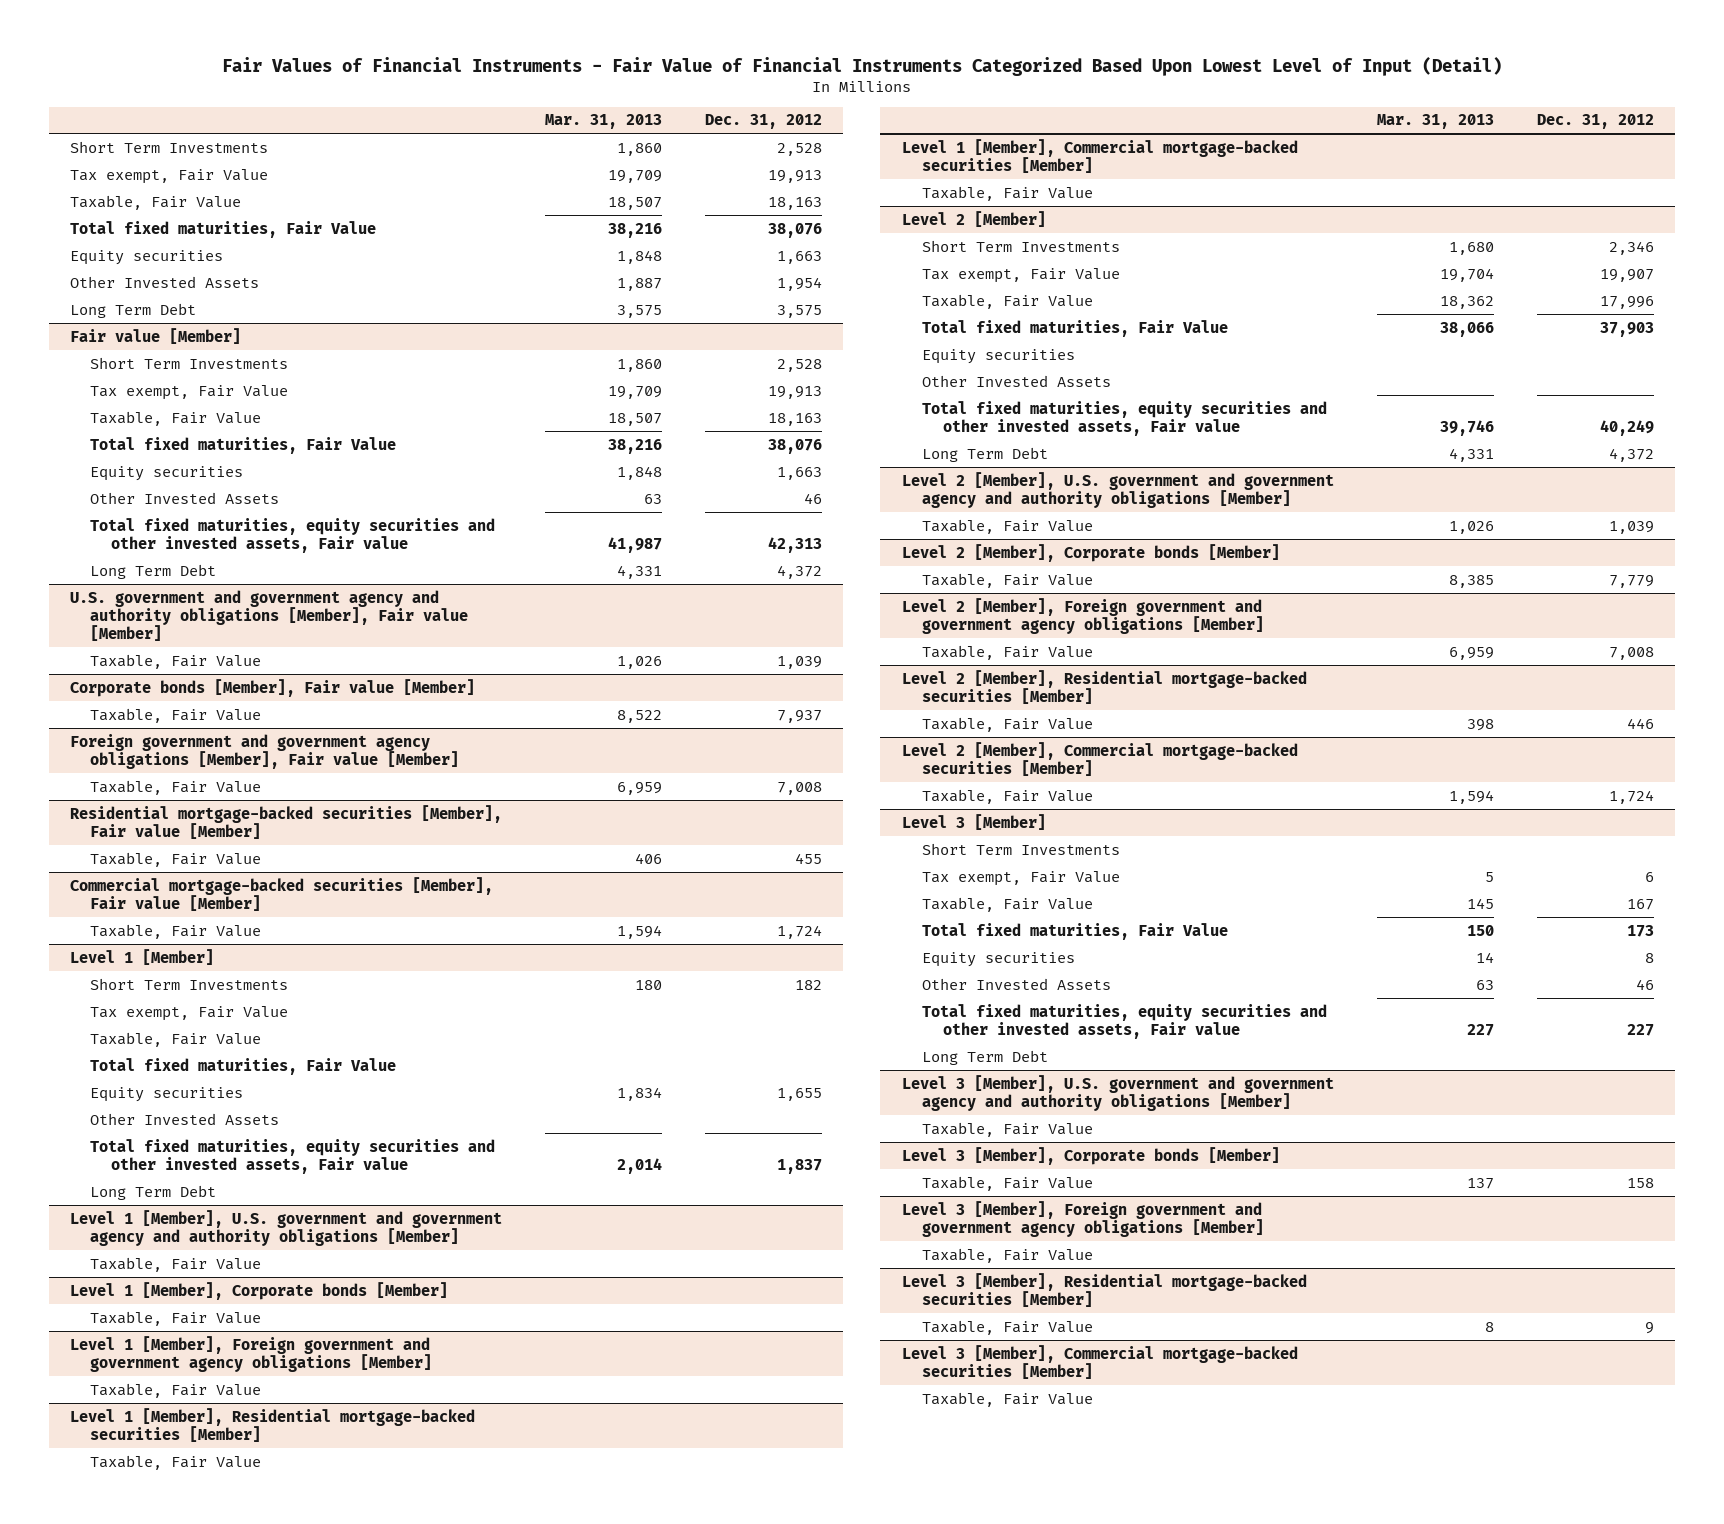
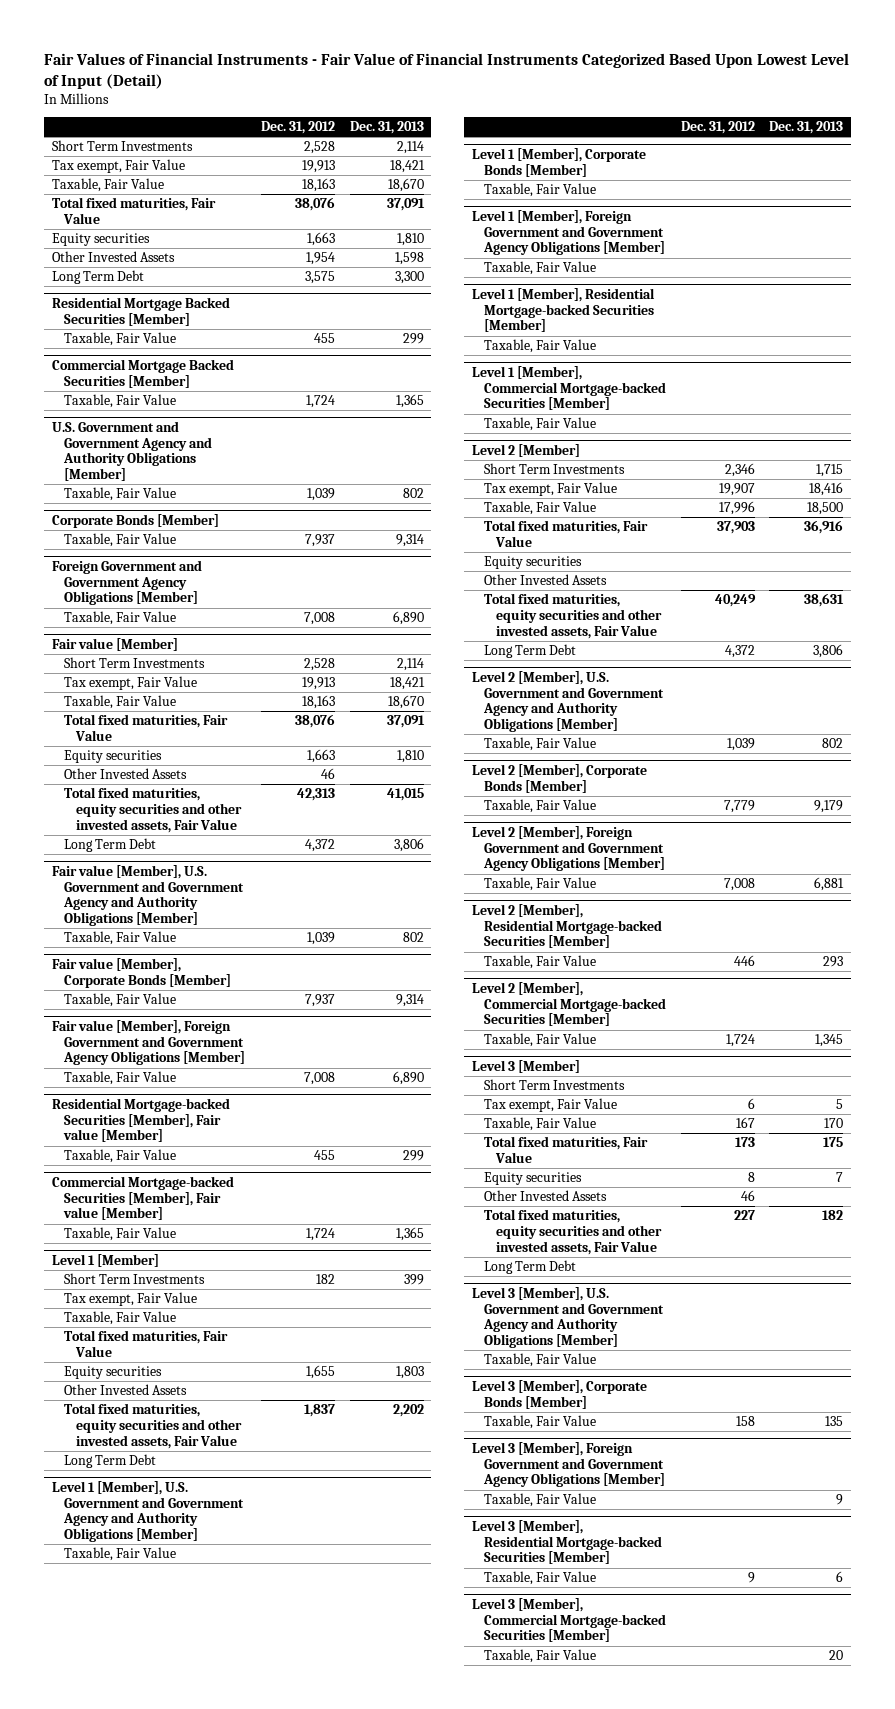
- | Mar. 31, 2013 | Dec. 31, 2012
+ | Dec. 31, 2012 | Dec. 31, 2013
+ Residential Mortgage Backed Securities [Member]
+ Taxable, Fair Value | 455 | 299
+ Commercial Mortgage Backed Securities [Member]
+ Taxable, Fair Value | 1,724 | 1,365
+ U.S. Government and Government Agency and Authority Obligations [Member]
+ Taxable, Fair Value | 1,039 | 802
+ Corporate Bonds [Member]
+ Taxable, Fair Value | 7,937 | 9,314
+ Foreign Government and Government Agency Obligations [Member]
+ Taxable, Fair Value | 7,008 | 6,890
@ Fair value [Member]
- Total fixed maturities, equity securities and other invested assets, Fair value | 41,987 | 42,313
+ Total fixed maturities, equity securities and other invested assets, Fair Value | 42,313 | 41,015
- U.S. government and government agency and authority obligations [Member], Fair value [Member]
+ Fair value [Member], U.S. Government and Government Agency and Authority Obligations [Member]
- Corporate bonds [Member], Fair value [Member]
+ Fair value [Member], Corporate Bonds [Member]
- Foreign government and government agency obligations [Member], Fair value [Member]
+ Fair value [Member], Foreign Government and Government Agency Obligations [Member]
- Residential mortgage-backed securities [Member], Fair value [Member]
+ Residential Mortgage-backed Securities [Member], Fair value [Member]
- Commercial mortgage-backed securities [Member], Fair value [Member]
+ Commercial Mortgage-backed Securities [Member], Fair value [Member]
@ Level 1 [Member]
- Total fixed maturities, equity securities and other invested assets, Fair value | 2,014 | 1,837
+ Total fixed maturities, equity securities and other invested assets, Fair Value | 1,837 | 2,202
- Level 1 [Member], U.S. government and government agency and authority obligations [Member]
+ Level 1 [Member], U.S. Government and Government Agency and Authority Obligations [Member]
- Level 1 [Member], Corporate bonds [Member]
+ Level 1 [Member], Corporate Bonds [Member]
- Level 1 [Member], Foreign government and government agency obligations [Member]
+ Level 1 [Member], Foreign Government and Government Agency Obligations [Member]
- Level 1 [Member], Residential mortgage-backed securities [Member]
+ Level 1 [Member], Residential Mortgage-backed Securities [Member]
- Level 1 [Member], Commercial mortgage-backed securities [Member]
+ Level 1 [Member], Commercial Mortgage-backed Securities [Member]
@ Level 2 [Member]
- Total fixed maturities, equity securities and other invested assets, Fair value | 39,746 | 40,249
+ Total fixed maturities, equity securities and other invested assets, Fair Value | 40,249 | 38,631
- Level 2 [Member], U.S. government and government agency and authority obligations [Member]
+ Level 2 [Member], U.S. Government and Government Agency and Authority Obligations [Member]
- Level 2 [Member], Corporate bonds [Member]
+ Level 2 [Member], Corporate Bonds [Member]
- Level 2 [Member], Foreign government and government agency obligations [Member]
+ Level 2 [Member], Foreign Government and Government Agency Obligations [Member]
- Level 2 [Member], Residential mortgage-backed securities [Member]
+ Level 2 [Member], Residential Mortgage-backed Securities [Member]
- Level 2 [Member], Commercial mortgage-backed securities [Member]
+ Level 2 [Member], Commercial Mortgage-backed Securities [Member]
@ Level 3 [Member]
- Total fixed maturities, equity securities and other invested assets, Fair value | 227 | 227
+ Total fixed maturities, equity securities and other invested assets, Fair Value | 227 | 182
- Level 3 [Member], U.S. government and government agency and authority obligations [Member]
+ Level 3 [Member], U.S. Government and Government Agency and Authority Obligations [Member]
- Level 3 [Member], Corporate bonds [Member]
+ Level 3 [Member], Corporate Bonds [Member]
- Level 3 [Member], Foreign government and government agency obligations [Member]
+ Level 3 [Member], Foreign Government and Government Agency Obligations [Member]
- Level 3 [Member], Residential mortgage-backed securities [Member]
+ Level 3 [Member], Residential Mortgage-backed Securities [Member]
- Level 3 [Member], Commercial mortgage-backed securities [Member]
+ Level 3 [Member], Commercial Mortgage-backed Securities [Member]

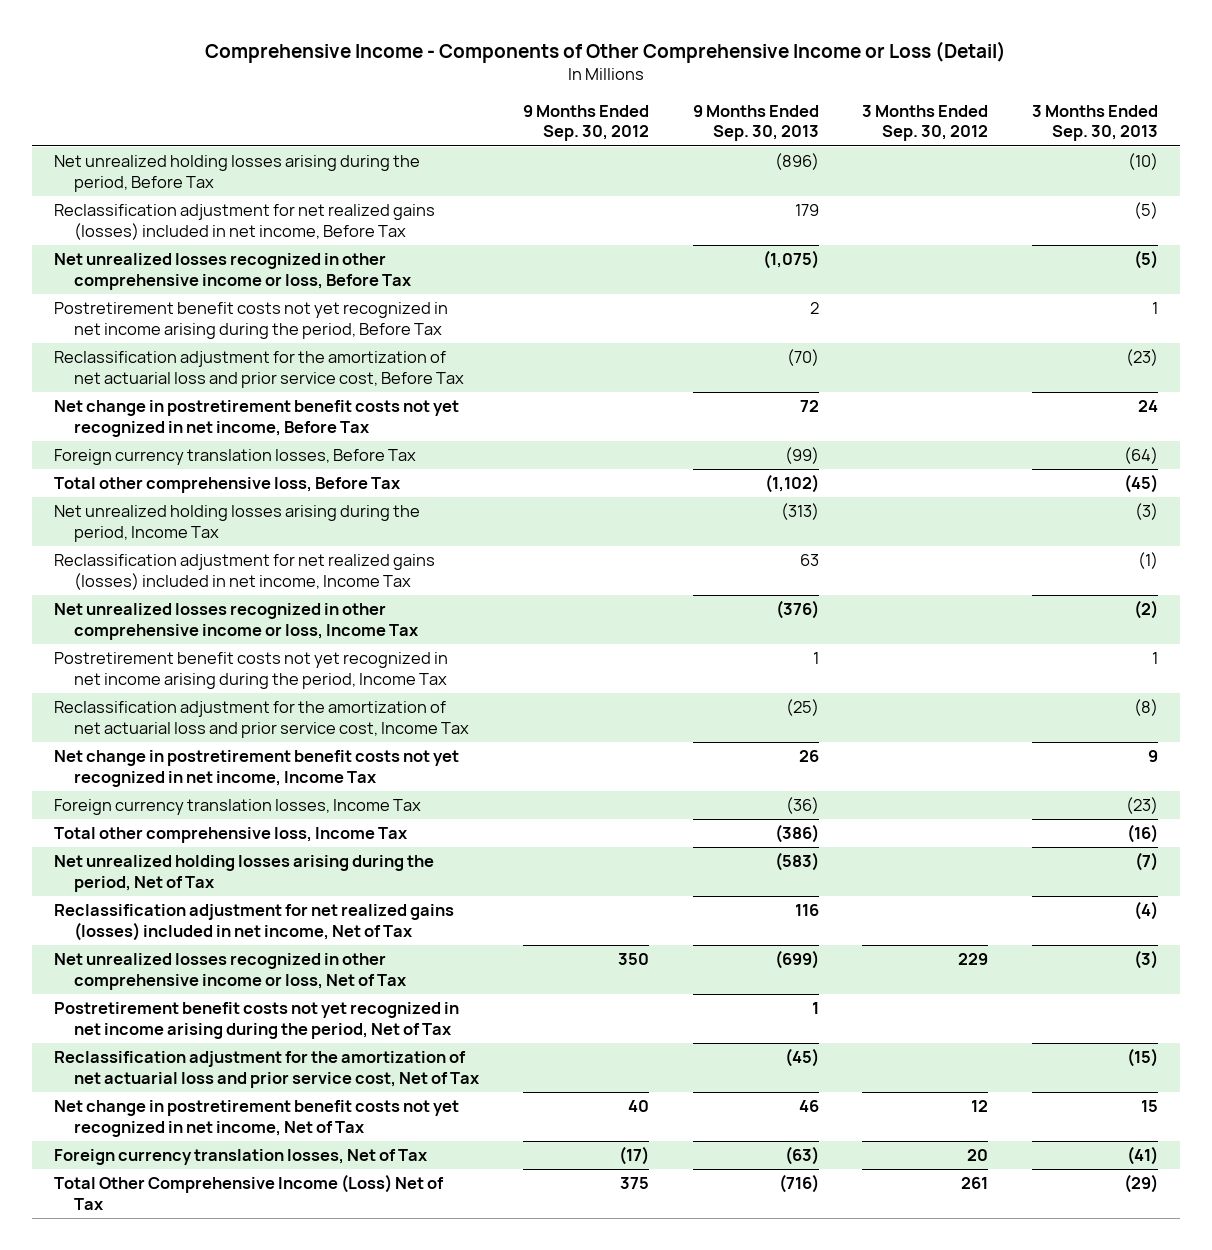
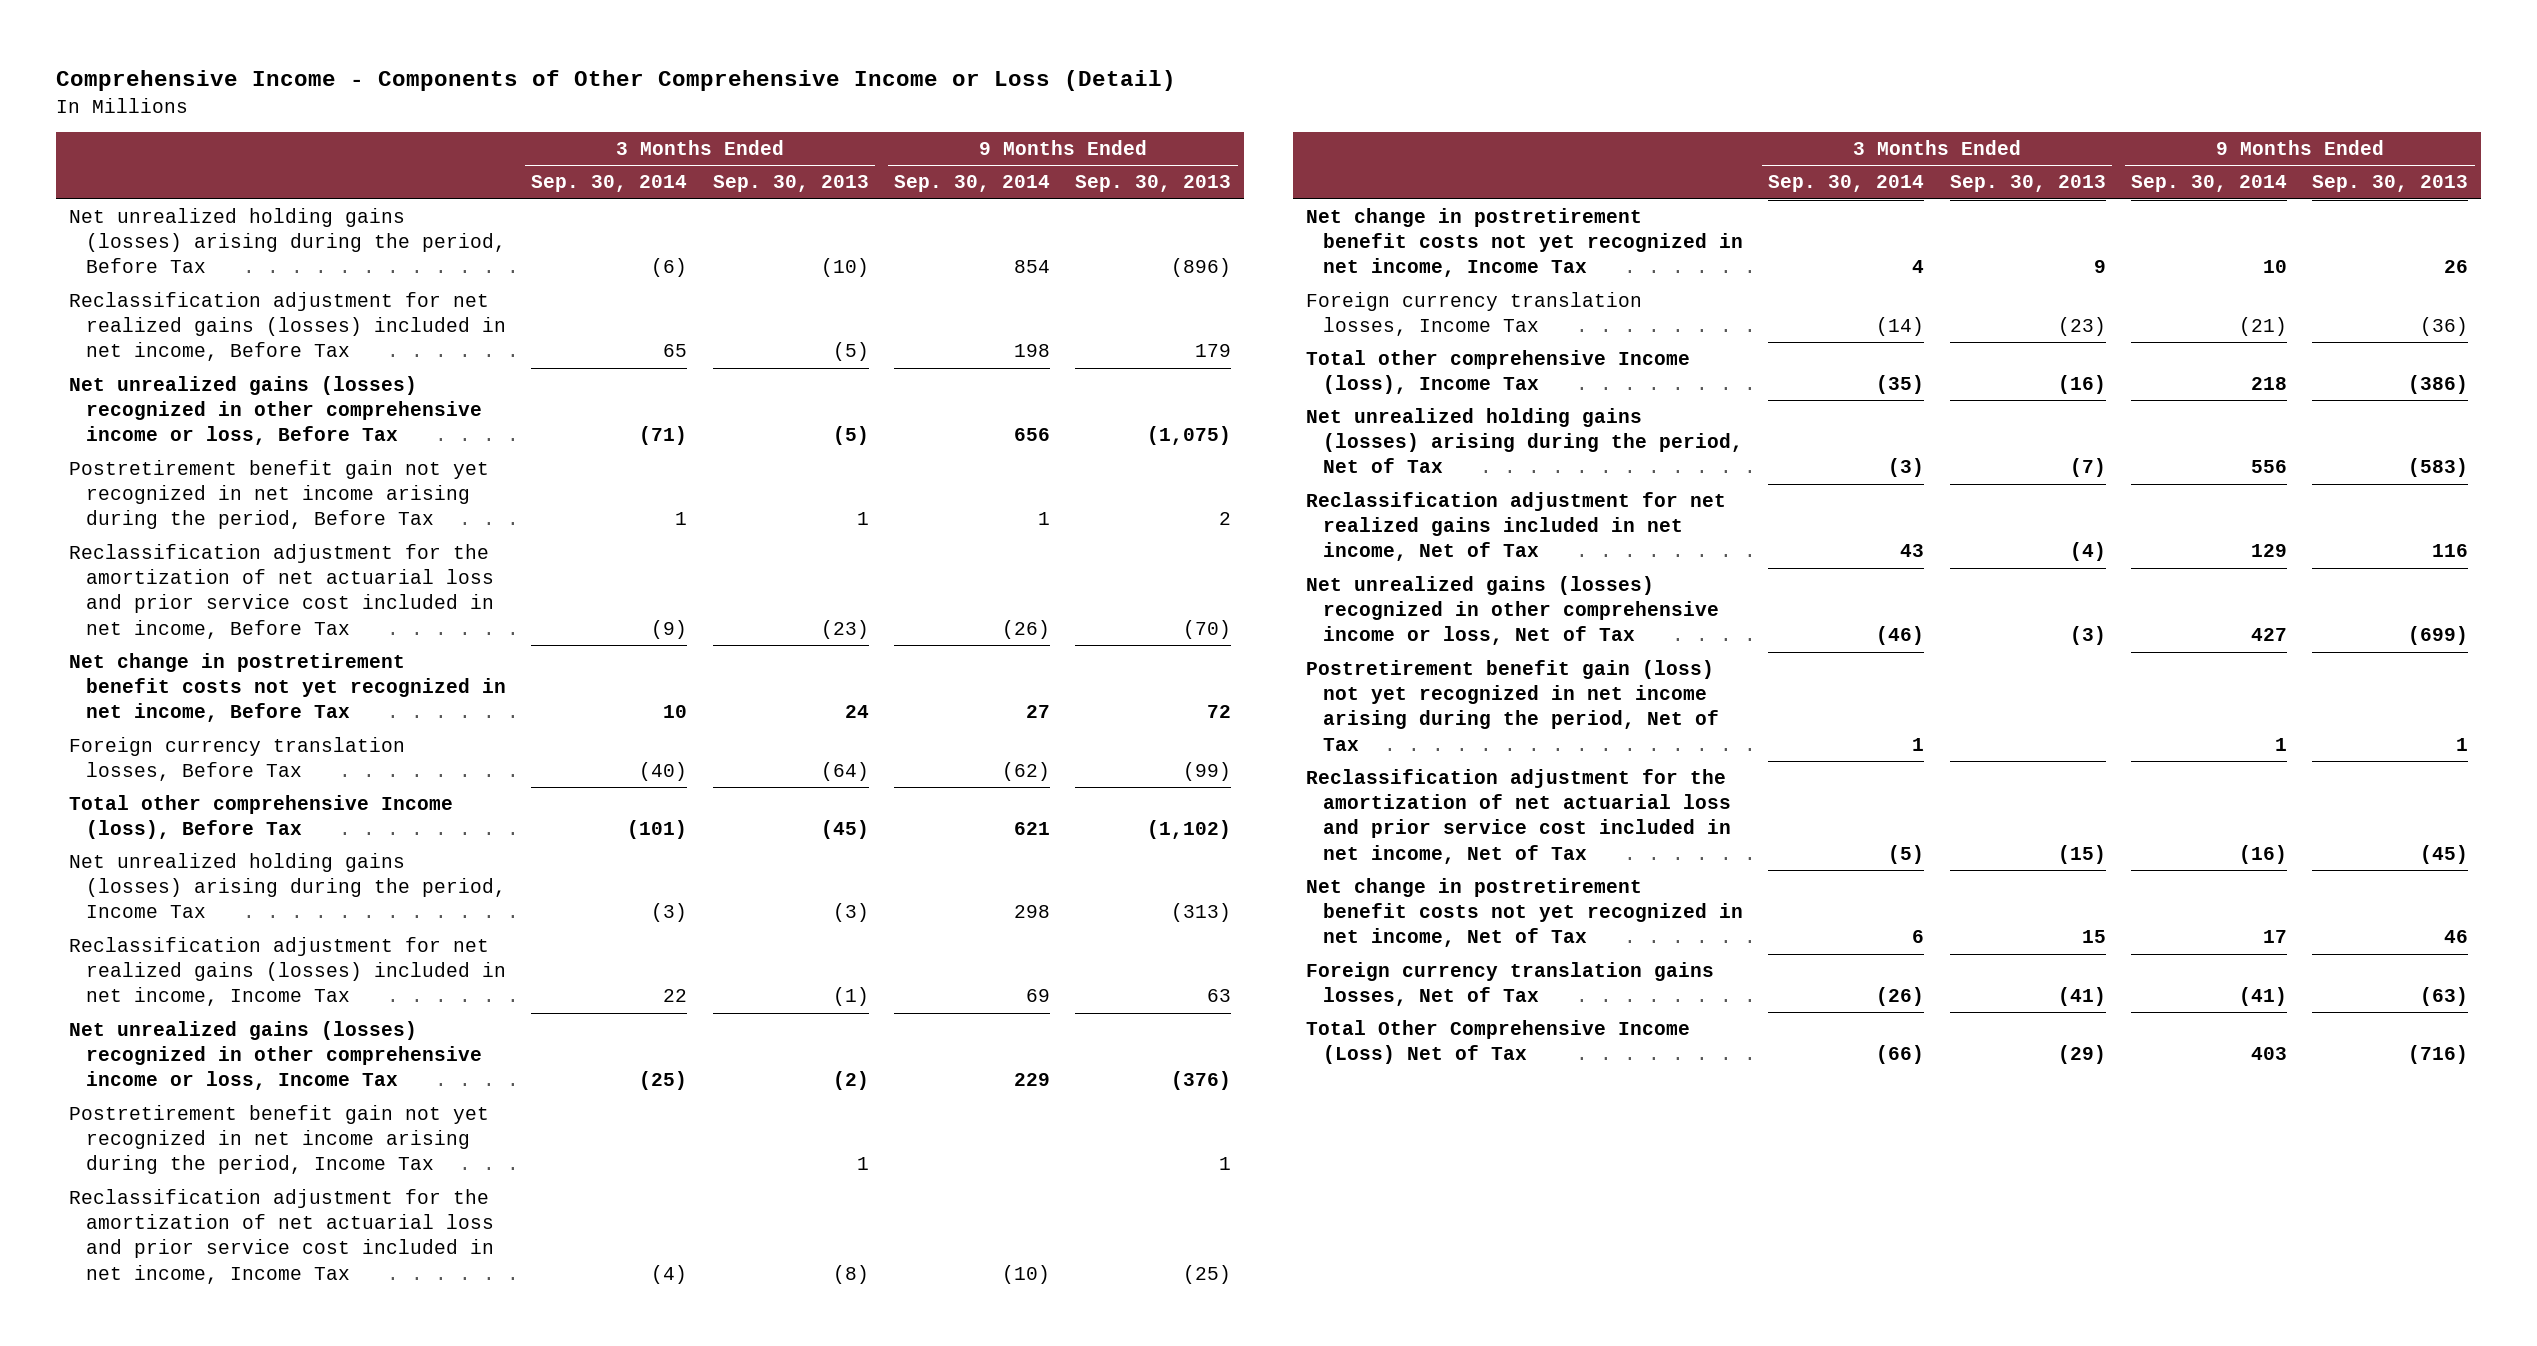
- | 9 Months Ended Sep. 30, 2012 | 9 Months Ended Sep. 30, 2013 | 3 Months Ended Sep. 30, 2012 | 3 Months Ended Sep. 30, 2013
+ | 3 Months Ended Sep. 30, 2014 | 3 Months Ended Sep. 30, 2013 | 9 Months Ended Sep. 30, 2014 | 9 Months Ended Sep. 30, 2013
- Net unrealized holding losses arising during the period, Before Tax | | (896) | | (10)
+ Net unrealized holding gains (losses) arising during the period, Before Tax | (6) | (10) | 854 | (896)
- Net unrealized losses recognized in other comprehensive income or loss, Before Tax | | (1,075) | | (5)
- Postretirement benefit costs not yet recognized in net income arising during the period, Before Tax | | 2 | | 1
- Reclassification adjustment for the amortization of net actuarial loss and prior service cost, Before Tax | | (70) | | (23)
+ Net unrealized gains (losses) recognized in other comprehensive income or loss, Before Tax | (71) | (5) | 656 | (1,075)
+ Postretirement benefit gain not yet recognized in net income arising during the period, Before Tax | 1 | 1 | 1 | 2
+ Reclassification adjustment for the amortization of net actuarial loss and prior service cost included in net income, Before Tax | (9) | (23) | (26) | (70)
- Total other comprehensive loss, Before Tax | | (1,102) | | (45)
- Net unrealized holding losses arising during the period, Income Tax | | (313) | | (3)
+ Total other comprehensive Income (loss), Before Tax | (101) | (45) | 621 | (1,102)
+ Net unrealized holding gains (losses) arising during the period, Income Tax | (3) | (3) | 298 | (313)
- Net unrealized losses recognized in other comprehensive income or loss, Income Tax | | (376) | | (2)
- Postretirement benefit costs not yet recognized in net income arising during the period, Income Tax | | 1 | | 1
- Reclassification adjustment for the amortization of net actuarial loss and prior service cost, Income Tax | | (25) | | (8)
+ Net unrealized gains (losses) recognized in other comprehensive income or loss, Income Tax | (25) | (2) | 229 | (376)
+ Postretirement benefit gain not yet recognized in net income arising during the period, Income Tax | | 1 | | 1
+ Reclassification adjustment for the amortization of net actuarial loss and prior service cost included in net income, Income Tax | (4) | (8) | (10) | (25)
- Total other comprehensive loss, Income Tax | | (386) | | (16)
- Net unrealized holding losses arising during the period, Net of Tax | | (583) | | (7)
- Reclassification adjustment for net realized gains (losses) included in net income, Net of Tax | | 116 | | (4)
- Net unrealized losses recognized in other comprehensive income or loss, Net of Tax | 350 | (699) | 229 | (3)
- Postretirement benefit costs not yet recognized in net income arising during the period, Net of Tax | | 1 | |
- Reclassification adjustment for the amortization of net actuarial loss and prior service cost, Net of Tax | | (45) | | (15)
+ Total other comprehensive Income (loss), Income Tax | (35) | (16) | 218 | (386)
+ Net unrealized holding gains (losses) arising during the period, Net of Tax | (3) | (7) | 556 | (583)
+ Reclassification adjustment for net realized gains included in net income, Net of Tax | 43 | (4) | 129 | 116
+ Net unrealized gains (losses) recognized in other comprehensive income or loss, Net of Tax | (46) | (3) | 427 | (699)
+ Postretirement benefit gain (loss) not yet recognized in net income arising during the period, Net of Tax | 1 | | 1 | 1
+ Reclassification adjustment for the amortization of net actuarial loss and prior service cost included in net income, Net of Tax | (5) | (15) | (16) | (45)
- Foreign currency translation losses, Net of Tax | (17) | (63) | 20 | (41)
+ Foreign currency translation gains losses, Net of Tax | (26) | (41) | (41) | (63)

